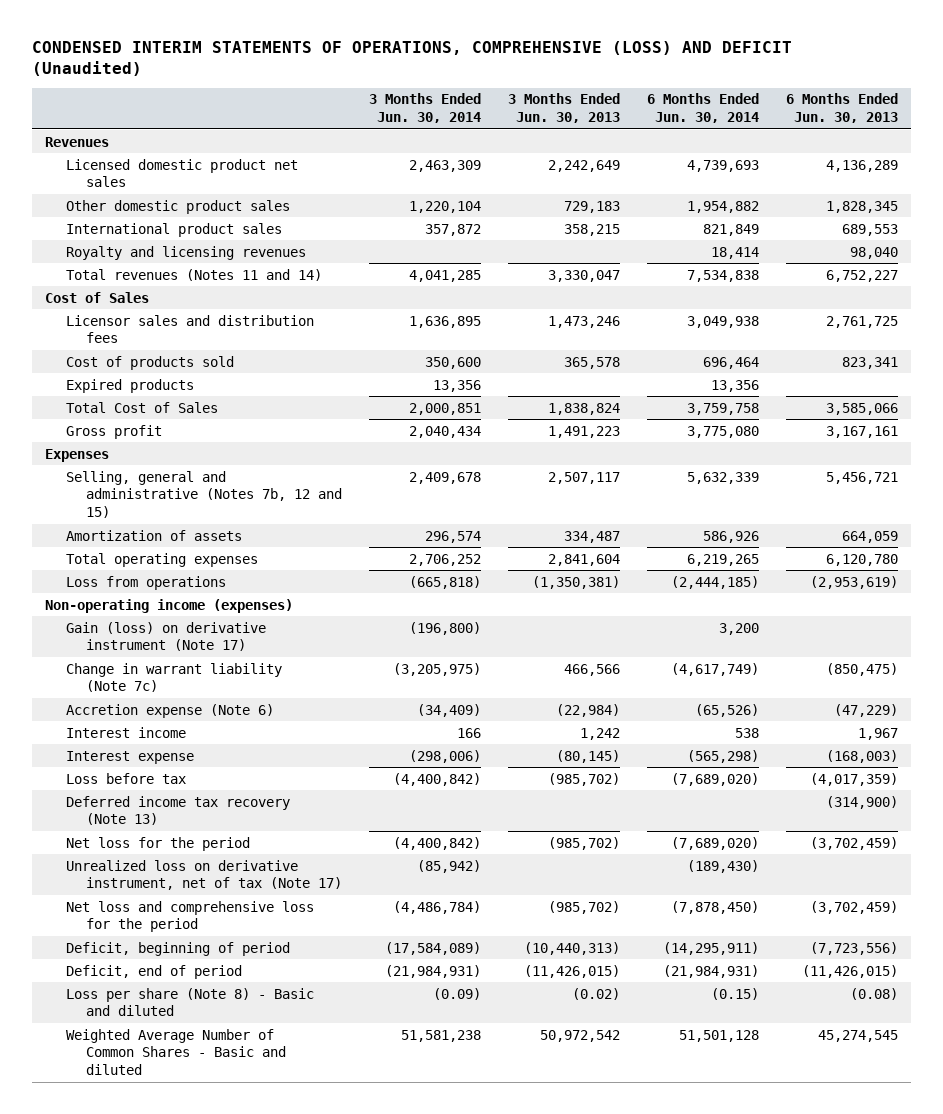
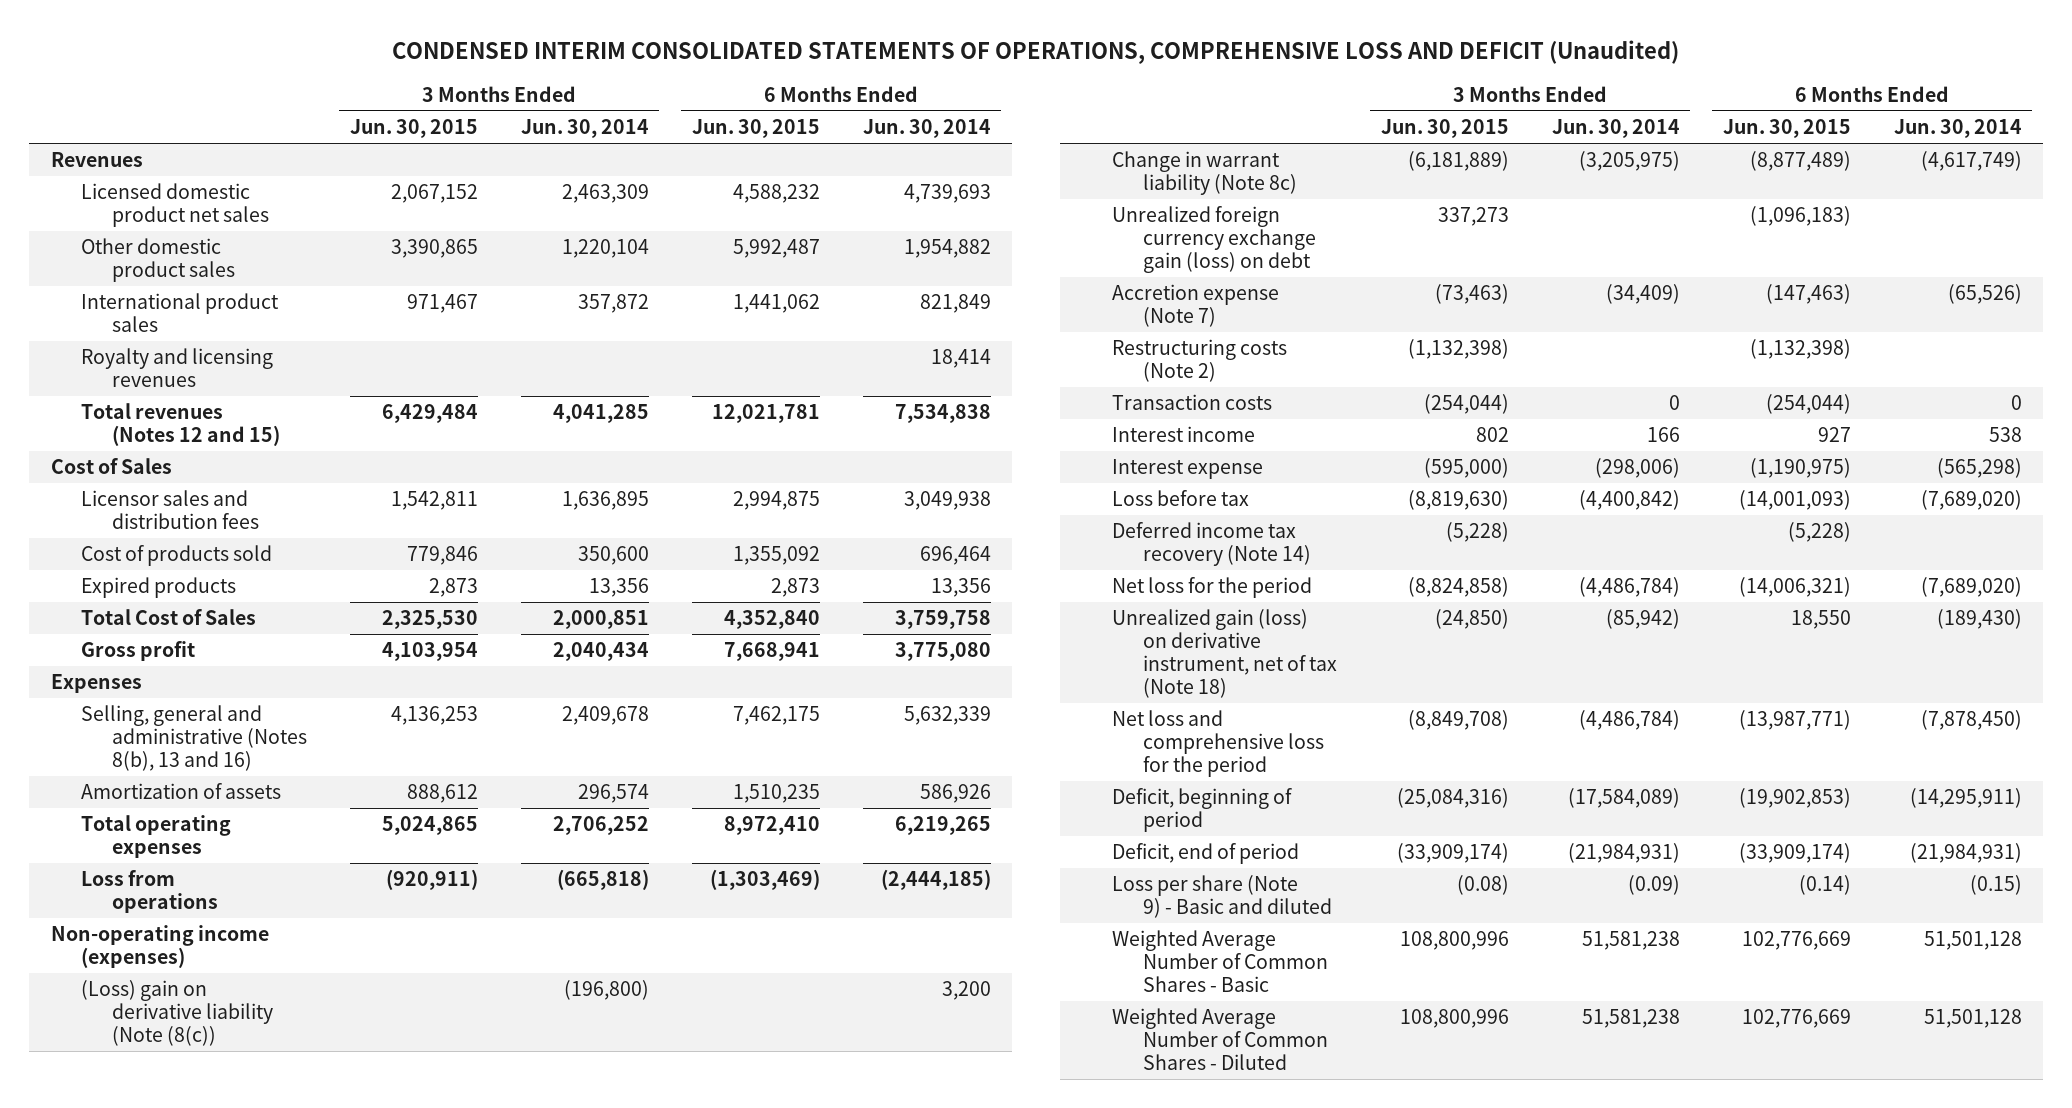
- CONDENSED INTERIM STATEMENTS OF OPERATIONS, COMPREHENSIVE (LOSS) AND DEFICIT (Unaudited)
+ CONDENSED INTERIM CONSOLIDATED STATEMENTS OF OPERATIONS, COMPREHENSIVE LOSS AND DEFICIT (Unaudited)
- | 3 Months Ended Jun. 30, 2014 | 3 Months Ended Jun. 30, 2013 | 6 Months Ended Jun. 30, 2014 | 6 Months Ended Jun. 30, 2013
+ | 3 Months Ended Jun. 30, 2015 | 3 Months Ended Jun. 30, 2014 | 6 Months Ended Jun. 30, 2015 | 6 Months Ended Jun. 30, 2014
- Total revenues (Notes 11 and 14) | 4,041,285 | 3,330,047 | 7,534,838 | 6,752,227
+ Total revenues (Notes 12 and 15) | 6,429,484 | 4,041,285 | 12,021,781 | 7,534,838
- Selling, general and administrative (Notes 7b, 12 and 15) | 2,409,678 | 2,507,117 | 5,632,339 | 5,456,721
+ Selling, general and administrative (Notes 8(b), 13 and 16) | 4,136,253 | 2,409,678 | 7,462,175 | 5,632,339
- Gain (loss) on derivative instrument (Note 17) | (196,800) | | 3,200 |
- Change in warrant liability (Note 7c) | (3,205,975) | 466,566 | (4,617,749) | (850,475)
- Accretion expense (Note 6) | (34,409) | (22,984) | (65,526) | (47,229)
+ (Loss) gain on derivative liability (Note (8(c)) | | (196,800) | | 3,200
+ Change in warrant liability (Note 8c) | (6,181,889) | (3,205,975) | (8,877,489) | (4,617,749)
+ Unrealized foreign currency exchange gain (loss) on debt | 337,273 | | (1,096,183) |
+ Accretion expense (Note 7) | (73,463) | (34,409) | (147,463) | (65,526)
+ Restructuring costs (Note 2) | (1,132,398) | | (1,132,398) |
+ Transaction costs | (254,044) | 0 | (254,044) | 0
- Deferred income tax recovery (Note 13) | | | | (314,900)
- Net loss for the period | (4,400,842) | (985,702) | (7,689,020) | (3,702,459)
- Unrealized loss on derivative instrument, net of tax (Note 17) | (85,942) | | (189,430) |
+ Deferred income tax recovery (Note 14) | (5,228) | | (5,228) |
+ Net loss for the period | (8,824,858) | (4,486,784) | (14,006,321) | (7,689,020)
+ Unrealized gain (loss) on derivative instrument, net of tax (Note 18) | (24,850) | (85,942) | 18,550 | (189,430)
- Loss per share (Note 8) - Basic and diluted | (0.09) | (0.02) | (0.15) | (0.08)
- Weighted Average Number of Common Shares - Basic and diluted | 51,581,238 | 50,972,542 | 51,501,128 | 45,274,545
+ Loss per share (Note 9) - Basic and diluted | (0.08) | (0.09) | (0.14) | (0.15)
+ Weighted Average Number of Common Shares - Basic | 108,800,996 | 51,581,238 | 102,776,669 | 51,501,128
+ Weighted Average Number of Common Shares - Diluted | 108,800,996 | 51,581,238 | 102,776,669 | 51,501,128

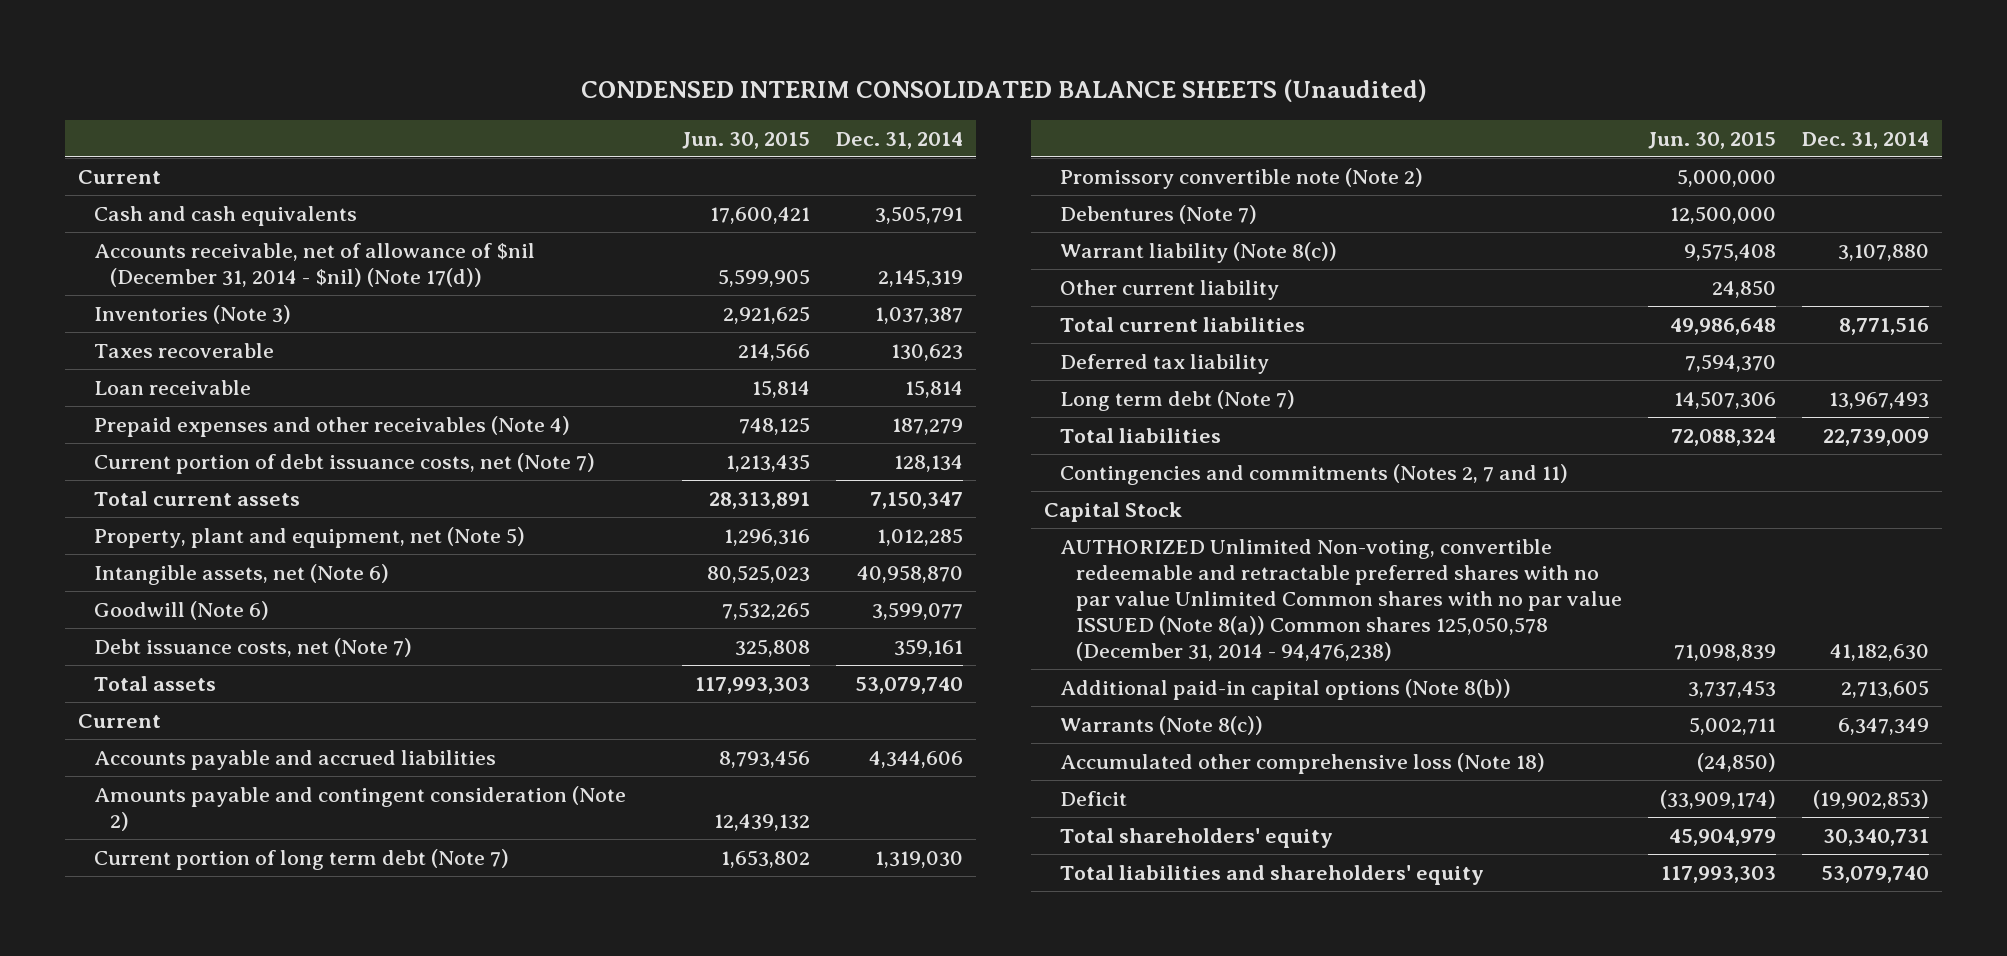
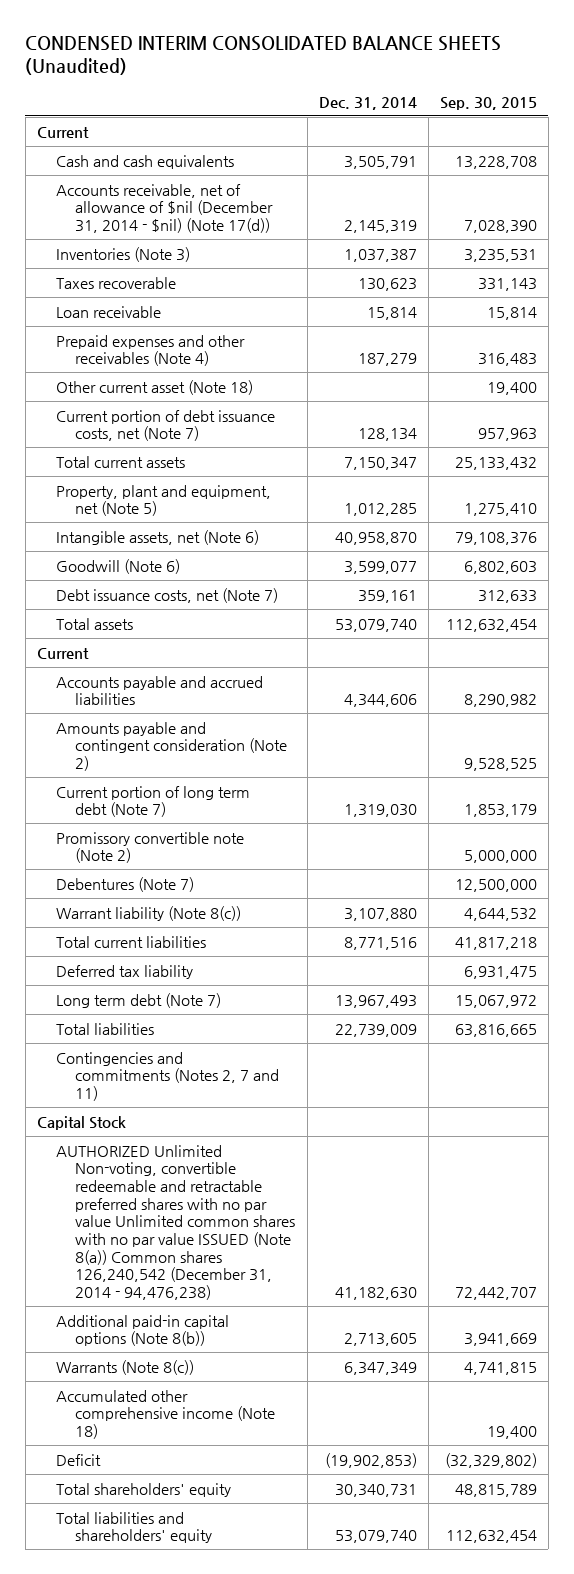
- | Jun. 30, 2015 | Dec. 31, 2014
+ | Dec. 31, 2014 | Sep. 30, 2015
+ Other current asset (Note 18) | | 19,400
- Other current liability | 24,850 |
- AUTHORIZED Unlimited Non-voting, convertible redeemable and retractable preferred shares with no par value Unlimited Common shares with no par value ISSUED (Note 8(a)) Common shares 125,050,578 (December 31, 2014 - 94,476,238) | 71,098,839 | 41,182,630
+ AUTHORIZED Unlimited Non-voting, convertible redeemable and retractable preferred shares with no par value Unlimited common shares with no par value ISSUED (Note 8(a)) Common shares 126,240,542 (December 31, 2014 - 94,476,238) | 41,182,630 | 72,442,707
- Accumulated other comprehensive loss (Note 18) | (24,850) |
+ Accumulated other comprehensive income (Note 18) | | 19,400

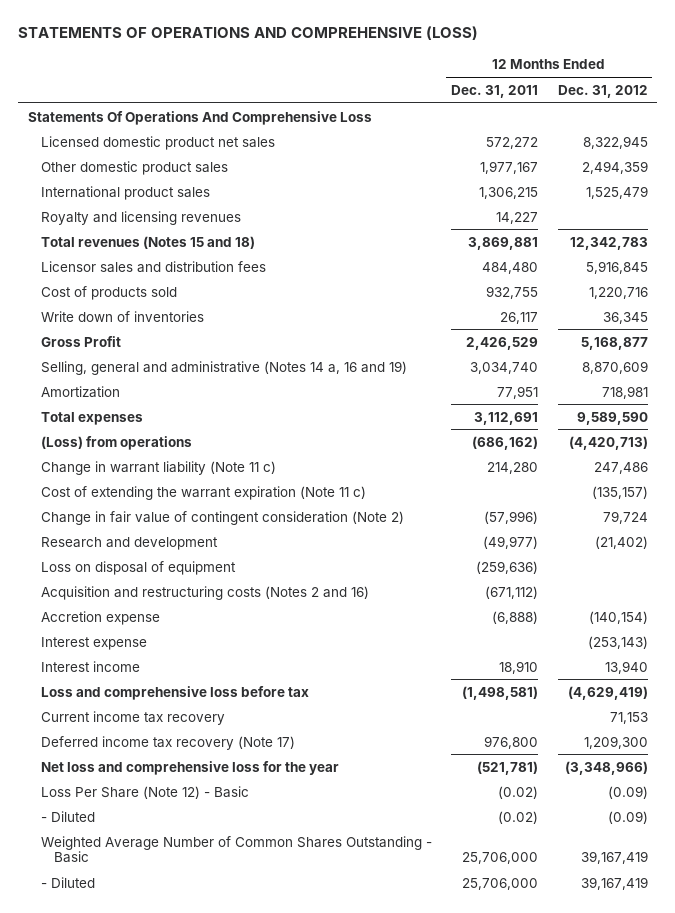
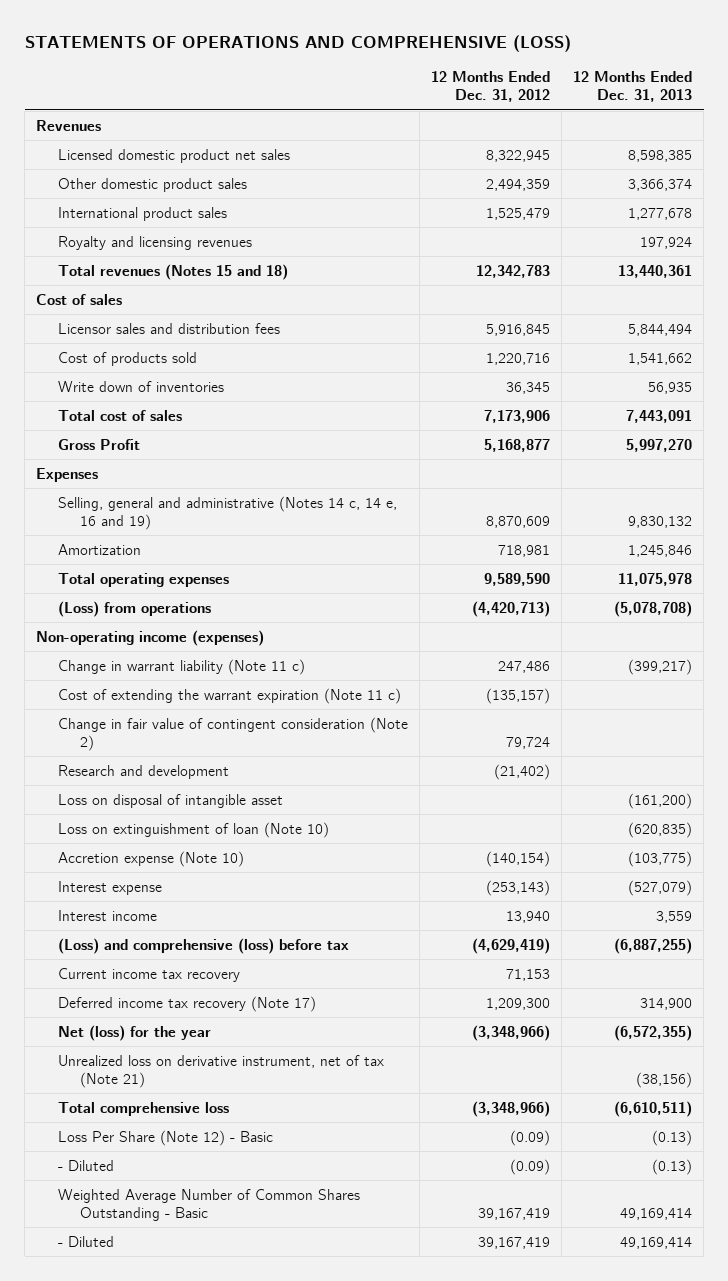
- | 12 Months Ended Dec. 31, 2011 | 12 Months Ended Dec. 31, 2012
+ | 12 Months Ended Dec. 31, 2012 | 12 Months Ended Dec. 31, 2013
- Statements Of Operations And Comprehensive Loss
+ Revenues
+ Cost of sales
+ Total cost of sales | 7,173,906 | 7,443,091
- Selling, general and administrative (Notes 14 a, 16 and 19) | 3,034,740 | 8,870,609
+ Expenses
+ Selling, general and administrative (Notes 14 c, 14 e, 16 and 19) | 8,870,609 | 9,830,132
- Total expenses | 3,112,691 | 9,589,590
+ Total operating expenses | 9,589,590 | 11,075,978
+ Non-operating income (expenses)
- Loss on disposal of equipment | (259,636) |
- Acquisition and restructuring costs (Notes 2 and 16) | (671,112) |
- Accretion expense | (6,888) | (140,154)
+ Loss on disposal of intangible asset | | (161,200)
+ Loss on extinguishment of loan (Note 10) | | (620,835)
+ Accretion expense (Note 10) | (140,154) | (103,775)
- Loss and comprehensive loss before tax | (1,498,581) | (4,629,419)
+ (Loss) and comprehensive (loss) before tax | (4,629,419) | (6,887,255)
- Net loss and comprehensive loss for the year | (521,781) | (3,348,966)
+ Net (loss) for the year | (3,348,966) | (6,572,355)
+ Unrealized loss on derivative instrument, net of tax (Note 21) | | (38,156)
+ Total comprehensive loss | (3,348,966) | (6,610,511)

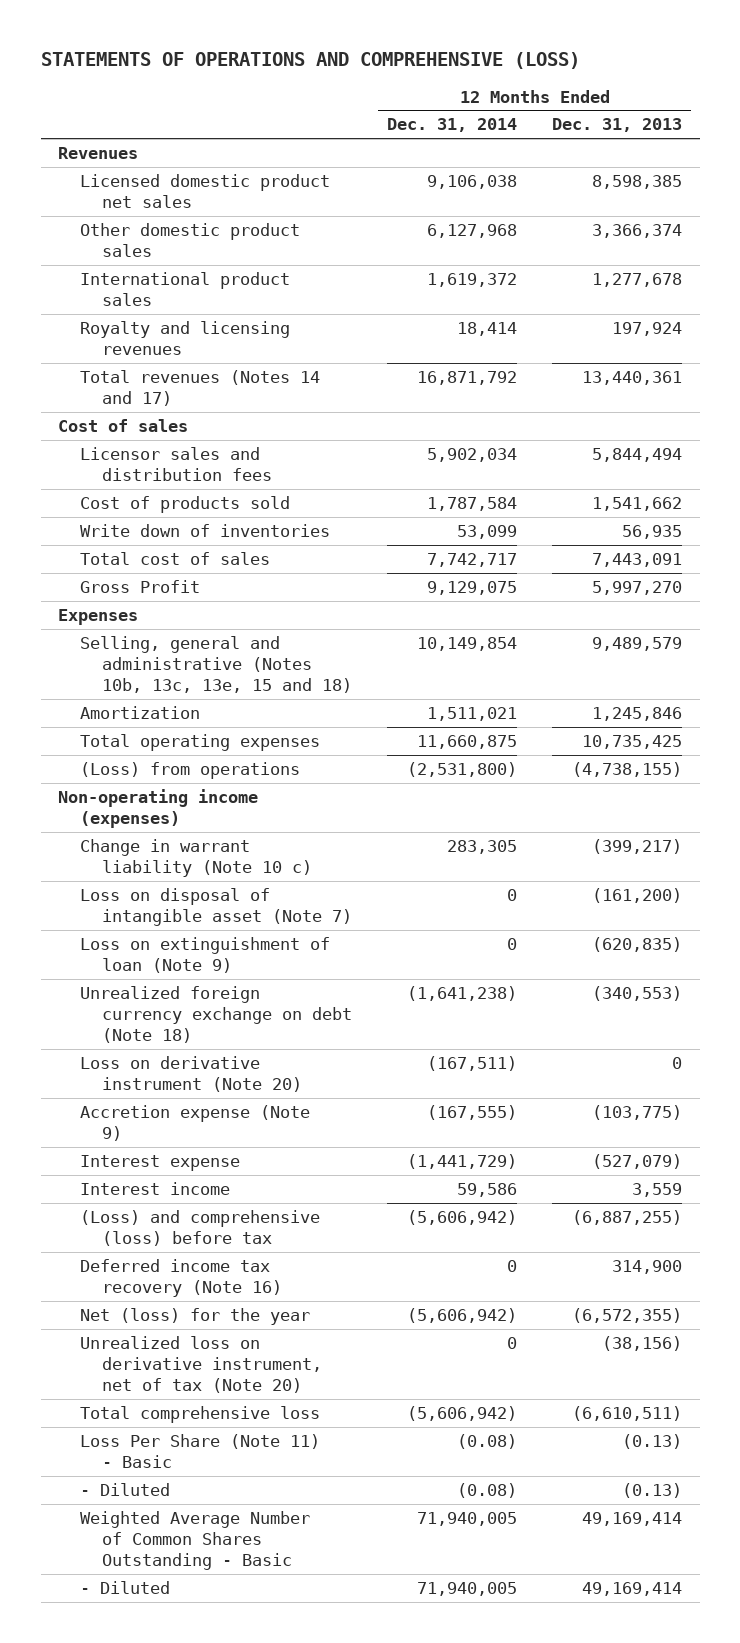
- | 12 Months Ended Dec. 31, 2012 | 12 Months Ended Dec. 31, 2013
+ | 12 Months Ended Dec. 31, 2014 | 12 Months Ended Dec. 31, 2013
- Total revenues (Notes 15 and 18) | 12,342,783 | 13,440,361
+ Total revenues (Notes 14 and 17) | 16,871,792 | 13,440,361
- Selling, general and administrative (Notes 14 c, 14 e, 16 and 19) | 8,870,609 | 9,830,132
+ Selling, general and administrative (Notes 10b, 13c, 13e, 15 and 18) | 10,149,854 | 9,489,579
- Total operating expenses | 9,589,590 | 11,075,978
- (Loss) from operations | (4,420,713) | (5,078,708)
+ Total operating expenses | 11,660,875 | 10,735,425
+ (Loss) from operations | (2,531,800) | (4,738,155)
- Change in warrant liability (Note 11 c) | 247,486 | (399,217)
- Cost of extending the warrant expiration (Note 11 c) | (135,157) |
- Change in fair value of contingent consideration (Note 2) | 79,724 |
- Research and development | (21,402) |
- Loss on disposal of intangible asset | | (161,200)
- Loss on extinguishment of loan (Note 10) | | (620,835)
- Accretion expense (Note 10) | (140,154) | (103,775)
+ Change in warrant liability (Note 10 c) | 283,305 | (399,217)
+ Loss on disposal of intangible asset (Note 7) | 0 | (161,200)
+ Loss on extinguishment of loan (Note 9) | 0 | (620,835)
+ Unrealized foreign currency exchange on debt (Note 18) | (1,641,238) | (340,553)
+ Loss on derivative instrument (Note 20) | (167,511) | 0
+ Accretion expense (Note 9) | (167,555) | (103,775)
- Current income tax recovery | 71,153 |
- Deferred income tax recovery (Note 17) | 1,209,300 | 314,900
+ Deferred income tax recovery (Note 16) | 0 | 314,900
- Unrealized loss on derivative instrument, net of tax (Note 21) | | (38,156)
+ Unrealized loss on derivative instrument, net of tax (Note 20) | 0 | (38,156)
- Loss Per Share (Note 12) - Basic | (0.09) | (0.13)
+ Loss Per Share (Note 11) - Basic | (0.08) | (0.13)

